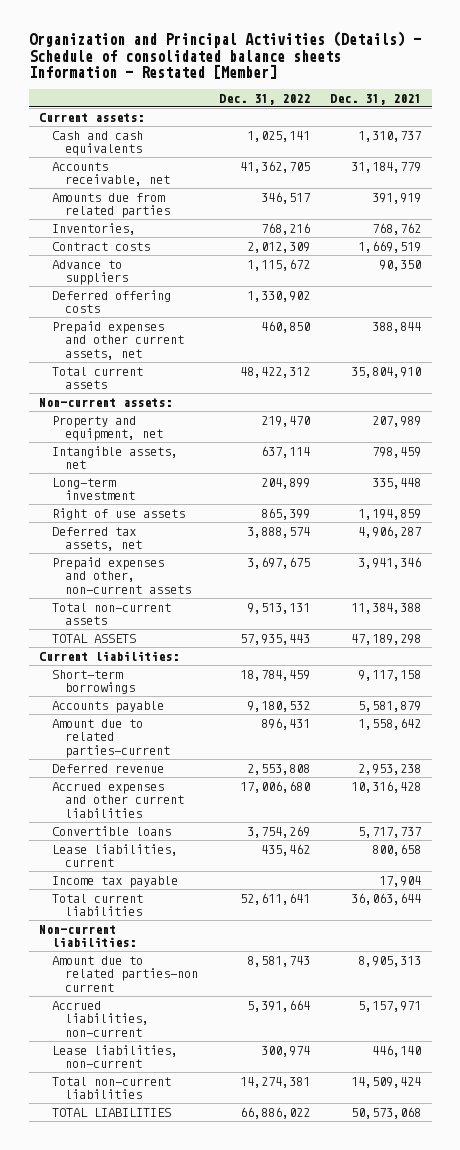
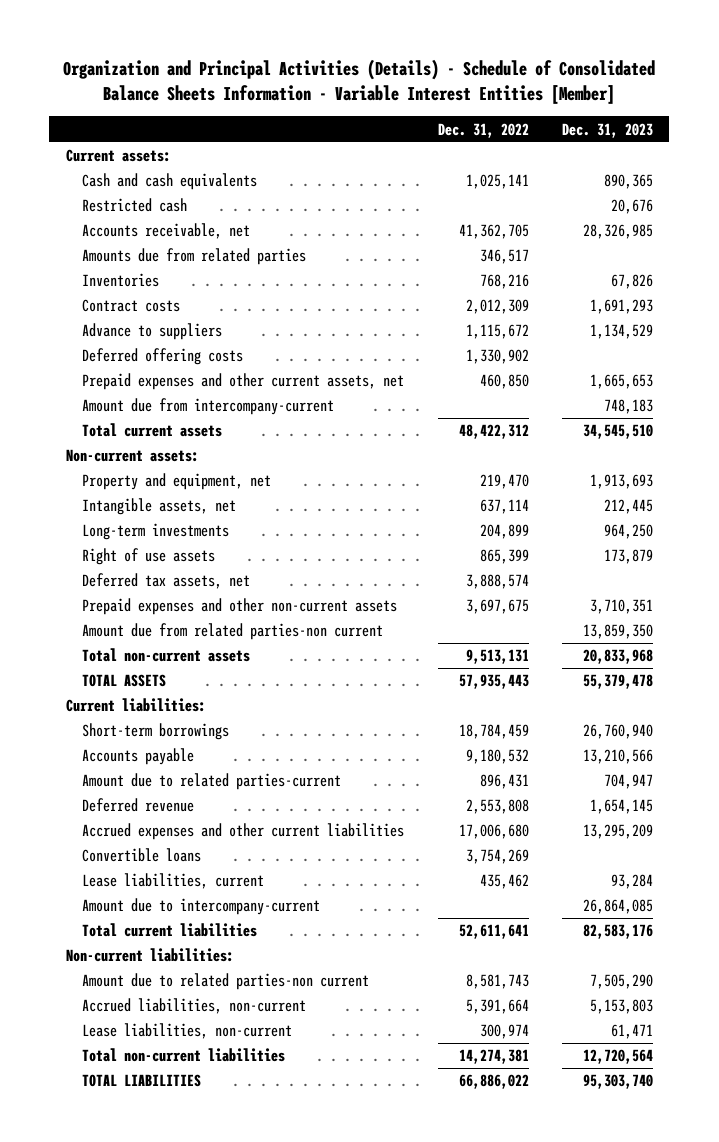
- Organization and Principal Activities (Details) - Schedule of consolidated balance sheets Information - Restated [Member]
+ Organization and Principal Activities (Details) - Schedule of Consolidated Balance Sheets Information - Variable Interest Entities [Member]
- | Dec. 31, 2022 | Dec. 31, 2021
+ | Dec. 31, 2022 | Dec. 31, 2023
+ Restricted cash | | 20,676
- Inventories, | 768,216 | 768,762
+ Inventories | 768,216 | 67,826
+ Amount due from intercompany-current | | 748,183
- Long-term investment | 204,899 | 335,448
+ Long-term investments | 204,899 | 964,250
- Prepaid expenses and other, non-current assets | 3,697,675 | 3,941,346
+ Prepaid expenses and other non-current assets | 3,697,675 | 3,710,351
+ Amount due from related parties-non current | | 13,859,350
- Income tax payable | | 17,904
+ Amount due to intercompany-current | | 26,864,085

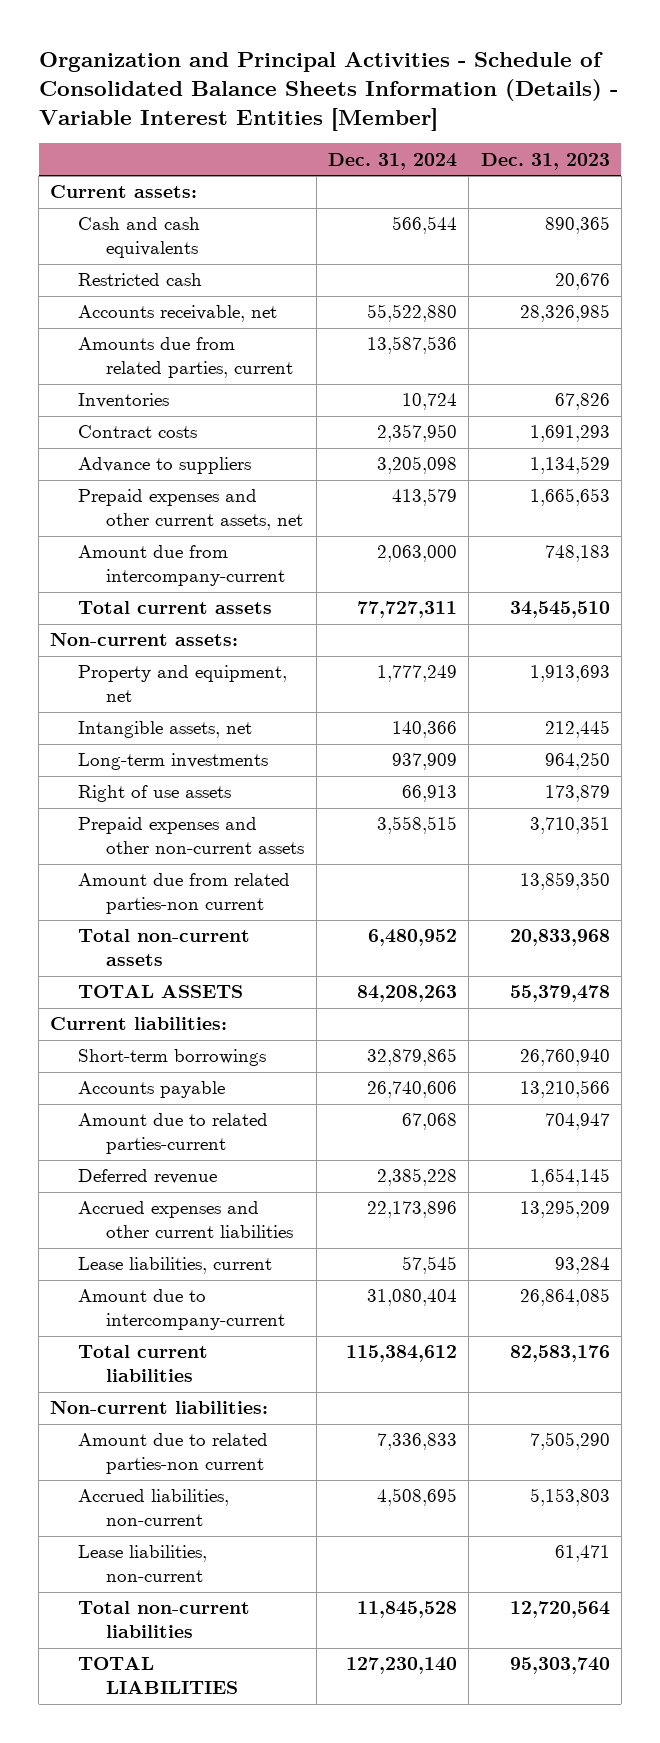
- Organization and Principal Activities (Details) - Schedule of Consolidated Balance Sheets Information - Variable Interest Entities [Member]
+ Organization and Principal Activities - Schedule of Consolidated Balance Sheets Information (Details) - Variable Interest Entities [Member]
- | Dec. 31, 2022 | Dec. 31, 2023
+ | Dec. 31, 2024 | Dec. 31, 2023
- Amounts due from related parties | 346,517 |
+ Amounts due from related parties, current | 13,587,536 |
- Deferred offering costs | 1,330,902 |
- Deferred tax assets, net | 3,888,574 |
- Convertible loans | 3,754,269 |

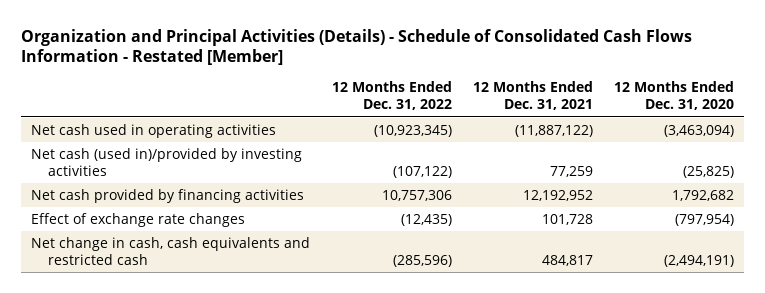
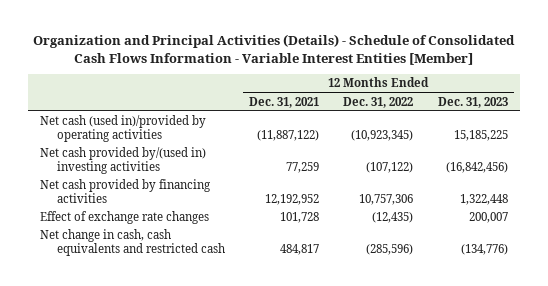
- Organization and Principal Activities (Details) - Schedule of Consolidated Cash Flows Information - Restated [Member]
+ Organization and Principal Activities (Details) - Schedule of Consolidated Cash Flows Information - Variable Interest Entities [Member]
- | 12 Months Ended Dec. 31, 2022 | 12 Months Ended Dec. 31, 2021 | 12 Months Ended Dec. 31, 2020
+ | 12 Months Ended Dec. 31, 2021 | 12 Months Ended Dec. 31, 2022 | 12 Months Ended Dec. 31, 2023
- Net cash used in operating activities | (10,923,345) | (11,887,122) | (3,463,094)
- Net cash (used in)/provided by investing activities | (107,122) | 77,259 | (25,825)
+ Net cash (used in)/provided by operating activities | (11,887,122) | (10,923,345) | 15,185,225
+ Net cash provided by/(used in) investing activities | 77,259 | (107,122) | (16,842,456)

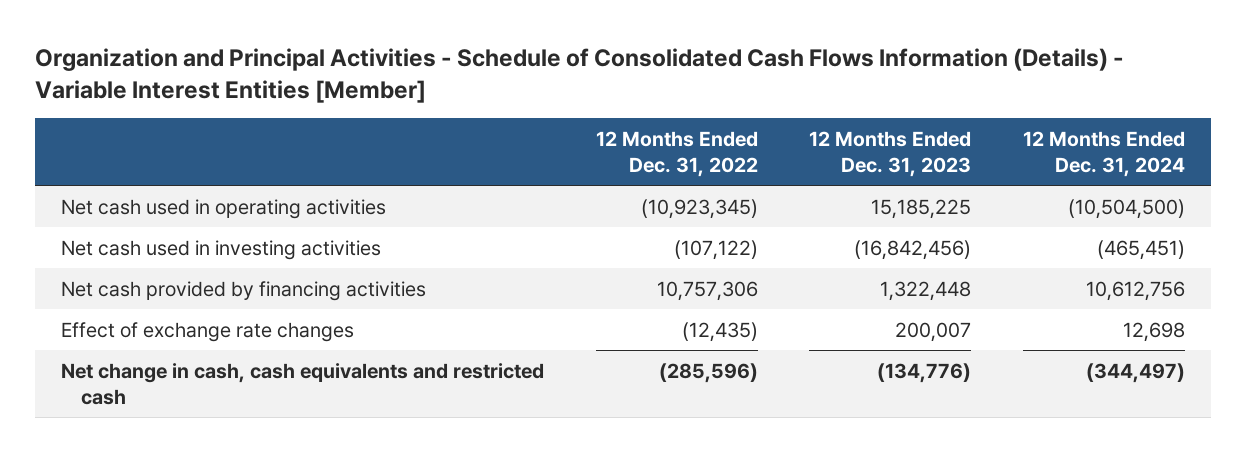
- Organization and Principal Activities (Details) - Schedule of Consolidated Cash Flows Information - Variable Interest Entities [Member]
+ Organization and Principal Activities - Schedule of Consolidated Cash Flows Information (Details) - Variable Interest Entities [Member]
- | 12 Months Ended Dec. 31, 2021 | 12 Months Ended Dec. 31, 2022 | 12 Months Ended Dec. 31, 2023
+ | 12 Months Ended Dec. 31, 2022 | 12 Months Ended Dec. 31, 2023 | 12 Months Ended Dec. 31, 2024
- Net cash (used in)/provided by operating activities | (11,887,122) | (10,923,345) | 15,185,225
- Net cash provided by/(used in) investing activities | 77,259 | (107,122) | (16,842,456)
+ Net cash used in operating activities | (10,923,345) | 15,185,225 | (10,504,500)
+ Net cash used in investing activities | (107,122) | (16,842,456) | (465,451)

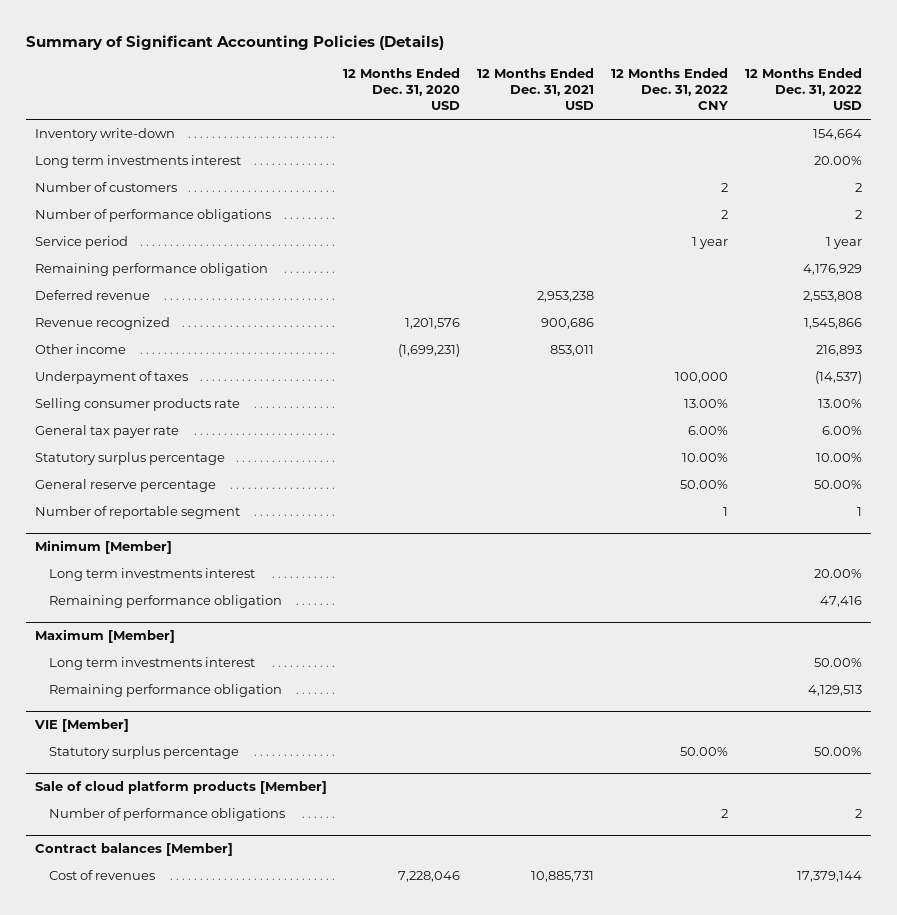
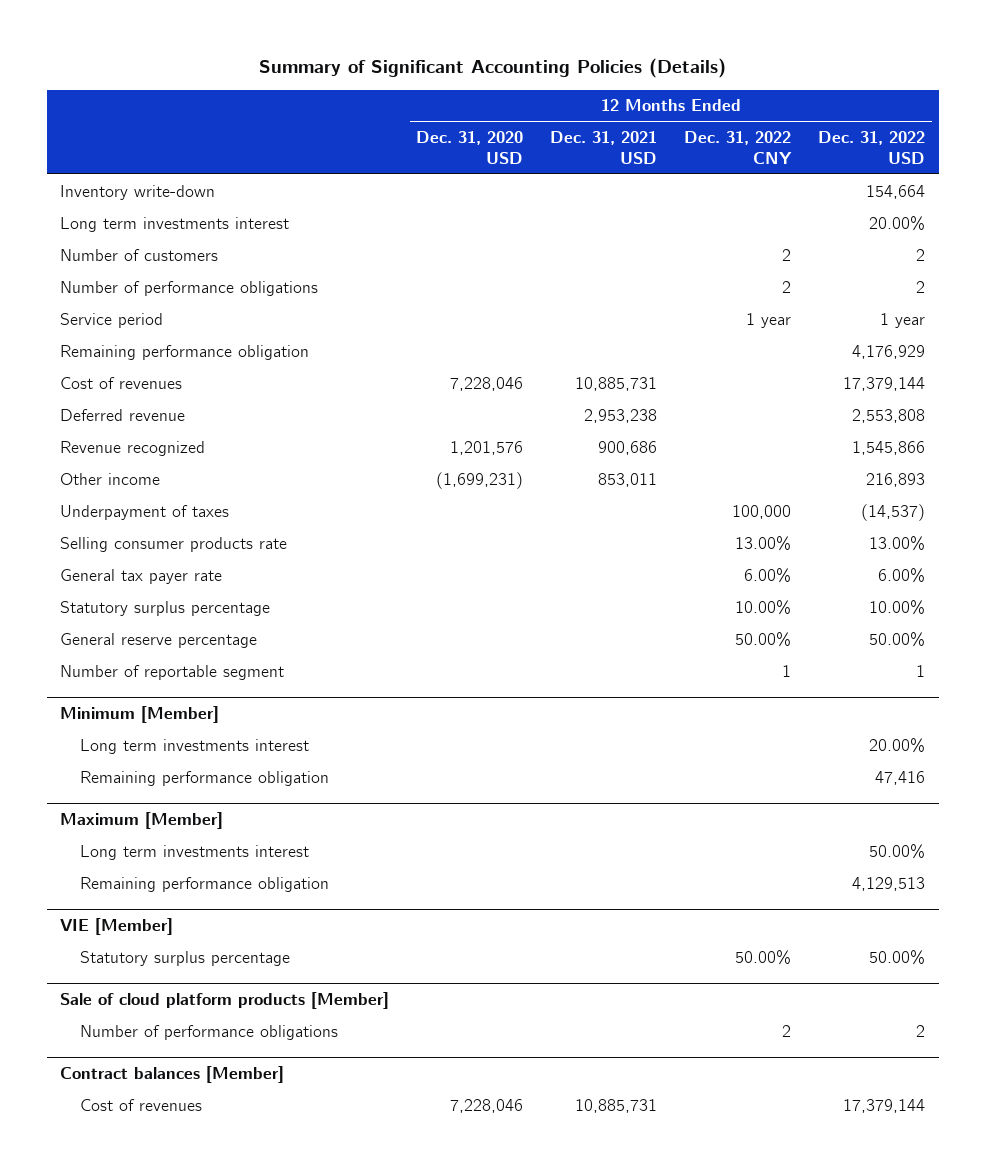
+ Cost of revenues | 7,228,046 | 10,885,731 | | 17,379,144

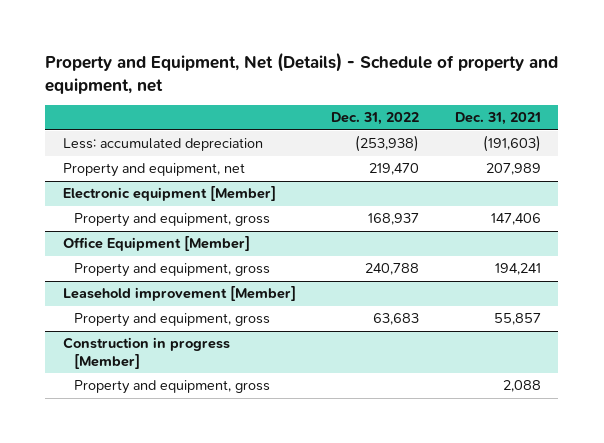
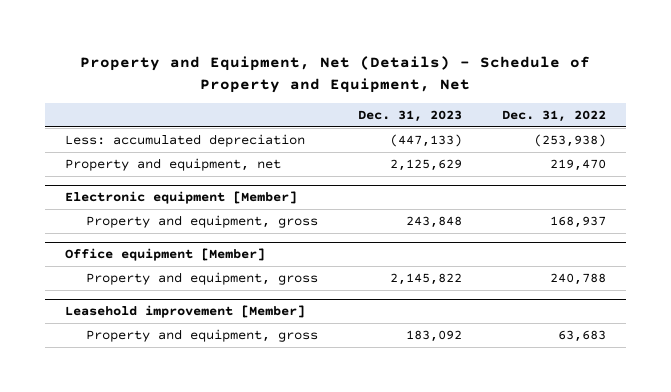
- Property and Equipment, Net (Details) - Schedule of property and equipment, net
+ Property and Equipment, Net (Details) - Schedule of Property and Equipment, Net
- | Dec. 31, 2022 | Dec. 31, 2021
+ | Dec. 31, 2023 | Dec. 31, 2022
- Office Equipment [Member]
+ Office equipment [Member]
- Construction in progress [Member]
- Property and equipment, gross | | 2,088

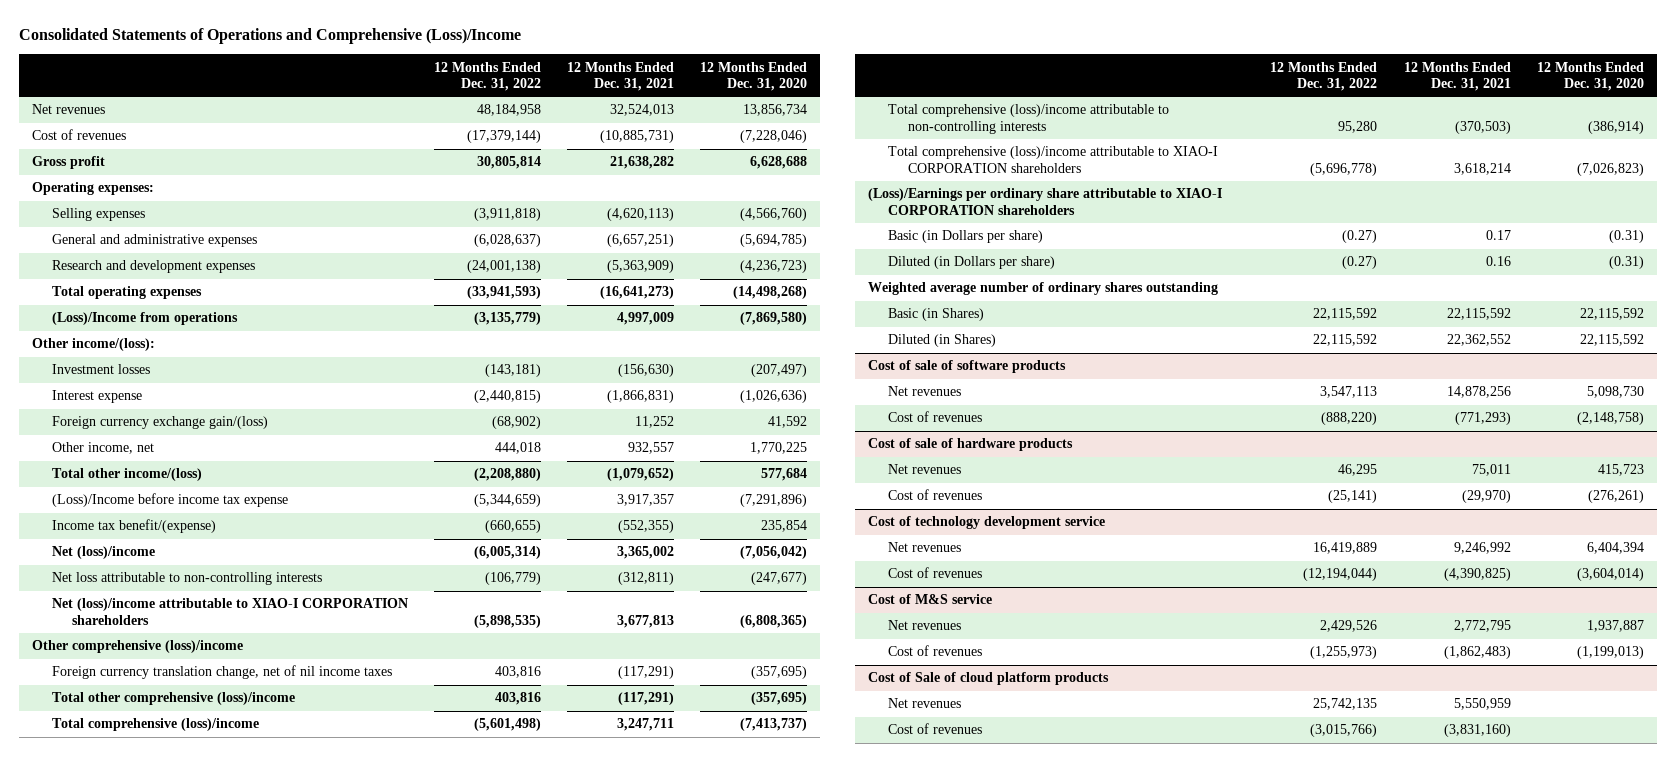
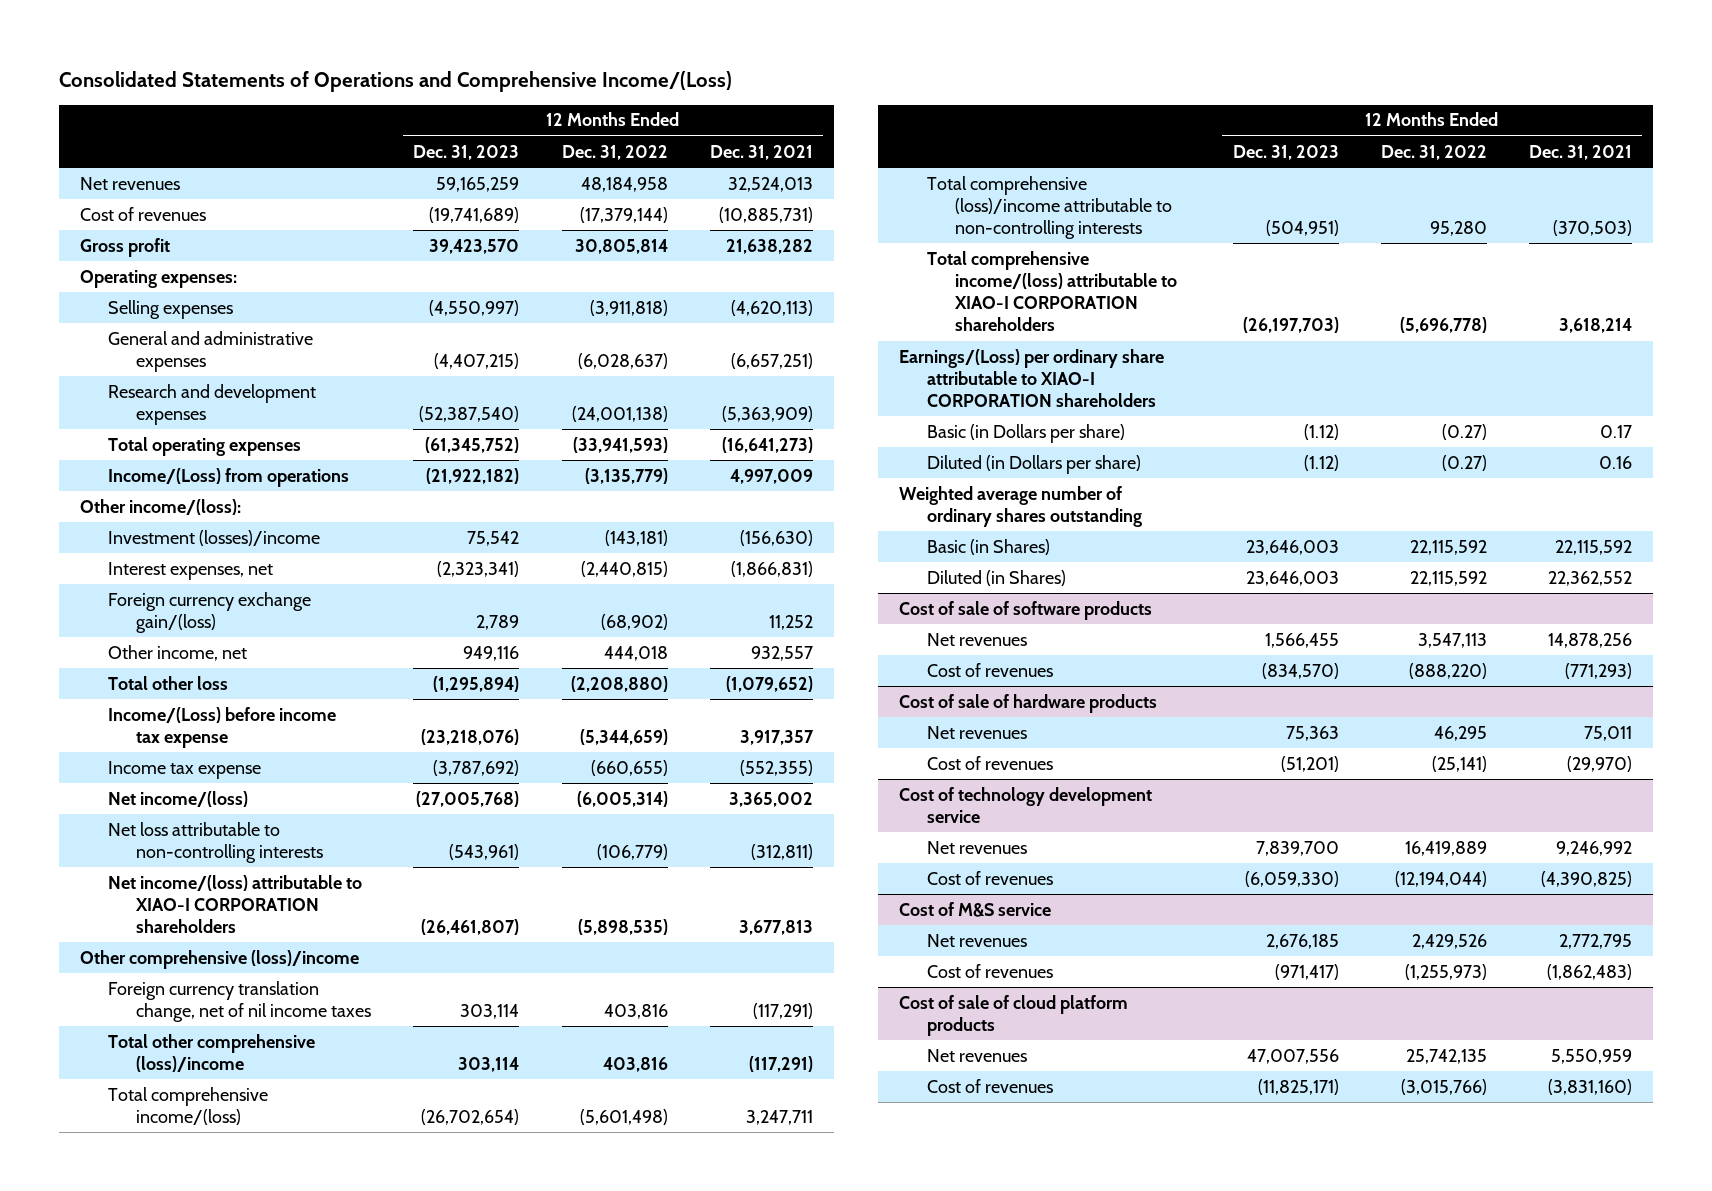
- Consolidated Statements of Operations and Comprehensive (Loss)/Income
+ Consolidated Statements of Operations and Comprehensive Income/(Loss)
- | 12 Months Ended Dec. 31, 2022 | 12 Months Ended Dec. 31, 2021 | 12 Months Ended Dec. 31, 2020
+ | 12 Months Ended Dec. 31, 2023 | 12 Months Ended Dec. 31, 2022 | 12 Months Ended Dec. 31, 2021
- (Loss)/Income from operations | (3,135,779) | 4,997,009 | (7,869,580)
+ Income/(Loss) from operations | (21,922,182) | (3,135,779) | 4,997,009
- Investment losses | (143,181) | (156,630) | (207,497)
- Interest expense | (2,440,815) | (1,866,831) | (1,026,636)
+ Investment (losses)/income | 75,542 | (143,181) | (156,630)
+ Interest expenses, net | (2,323,341) | (2,440,815) | (1,866,831)
- Total other income/(loss) | (2,208,880) | (1,079,652) | 577,684
- (Loss)/Income before income tax expense | (5,344,659) | 3,917,357 | (7,291,896)
- Income tax benefit/(expense) | (660,655) | (552,355) | 235,854
- Net (loss)/income | (6,005,314) | 3,365,002 | (7,056,042)
+ Total other loss | (1,295,894) | (2,208,880) | (1,079,652)
+ Income/(Loss) before income tax expense | (23,218,076) | (5,344,659) | 3,917,357
+ Income tax expense | (3,787,692) | (660,655) | (552,355)
+ Net income/(loss) | (27,005,768) | (6,005,314) | 3,365,002
- Net (loss)/income attributable to XIAO-I CORPORATION shareholders | (5,898,535) | 3,677,813 | (6,808,365)
+ Net income/(loss) attributable to XIAO-I CORPORATION shareholders | (26,461,807) | (5,898,535) | 3,677,813
- Total comprehensive (loss)/income | (5,601,498) | 3,247,711 | (7,413,737)
+ Total comprehensive income/(loss) | (26,702,654) | (5,601,498) | 3,247,711
- Total comprehensive (loss)/income attributable to XIAO-I CORPORATION shareholders | (5,696,778) | 3,618,214 | (7,026,823)
- (Loss)/Earnings per ordinary share attributable to XIAO-I CORPORATION shareholders
+ Total comprehensive income/(loss) attributable to XIAO-I CORPORATION shareholders | (26,197,703) | (5,696,778) | 3,618,214
+ Earnings/(Loss) per ordinary share attributable to XIAO-I CORPORATION shareholders
- Cost of Sale of cloud platform products
+ Cost of sale of cloud platform products

